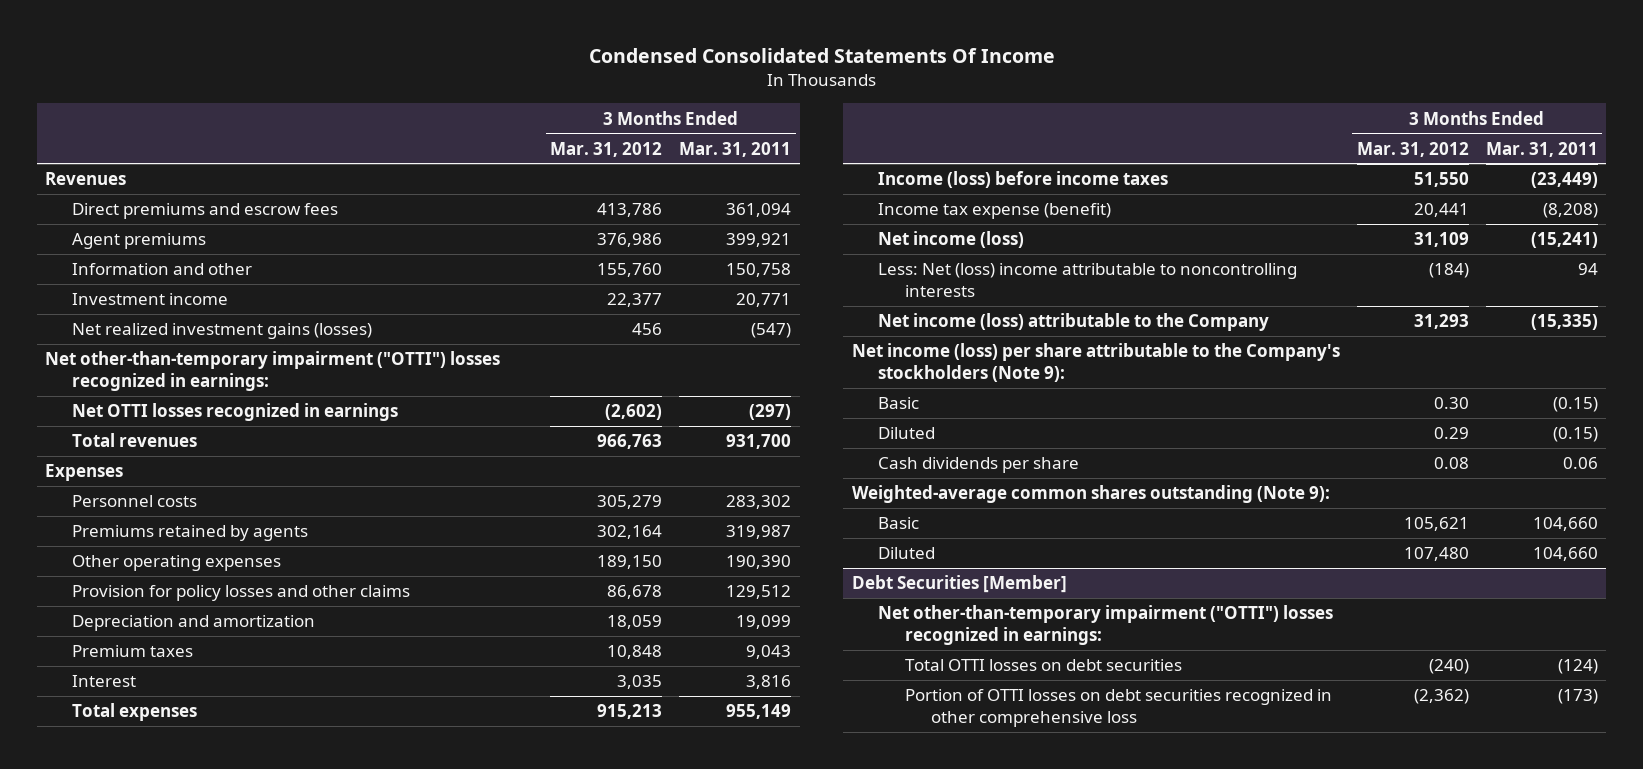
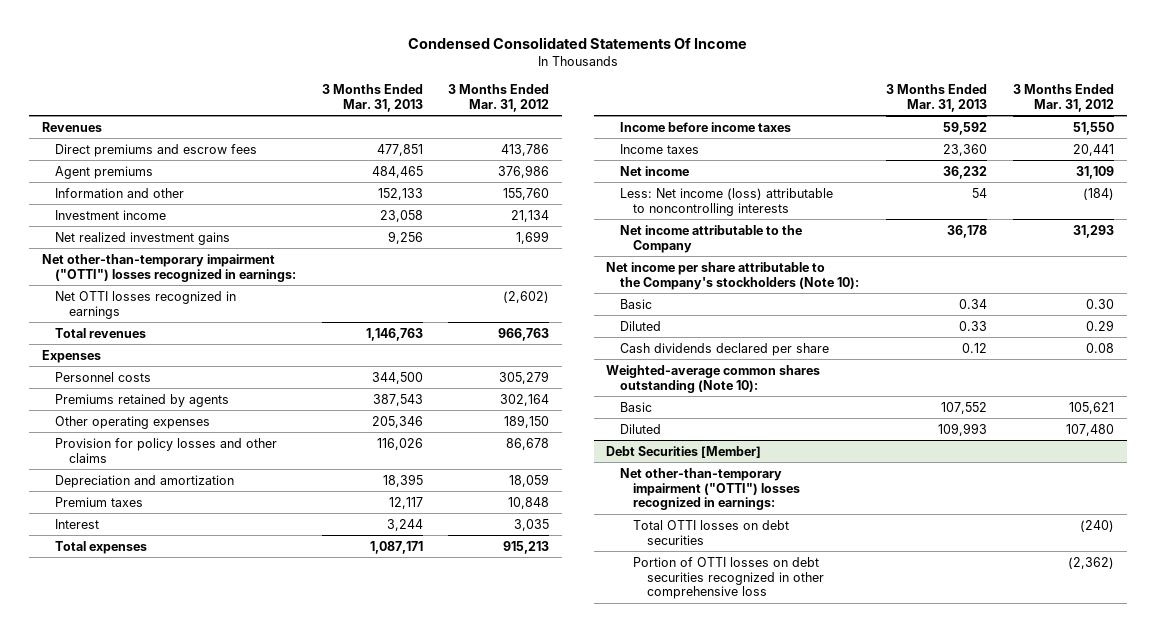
- | 3 Months Ended Mar. 31, 2012 | 3 Months Ended Mar. 31, 2011
+ | 3 Months Ended Mar. 31, 2013 | 3 Months Ended Mar. 31, 2012
- Investment income | 22,377 | 20,771
- Net realized investment gains (losses) | 456 | (547)
+ Investment income | 23,058 | 21,134
+ Net realized investment gains | 9,256 | 1,699
- Income (loss) before income taxes | 51,550 | (23,449)
- Income tax expense (benefit) | 20,441 | (8,208)
- Net income (loss) | 31,109 | (15,241)
- Less: Net (loss) income attributable to noncontrolling interests | (184) | 94
- Net income (loss) attributable to the Company | 31,293 | (15,335)
- Net income (loss) per share attributable to the Company's stockholders (Note 9):
+ Income before income taxes | 59,592 | 51,550
+ Income taxes | 23,360 | 20,441
+ Net income | 36,232 | 31,109
+ Less: Net income (loss) attributable to noncontrolling interests | 54 | (184)
+ Net income attributable to the Company | 36,178 | 31,293
+ Net income per share attributable to the Company's stockholders (Note 10):
- Cash dividends per share | 0.08 | 0.06
- Weighted-average common shares outstanding (Note 9):
+ Cash dividends declared per share | 0.12 | 0.08
+ Weighted-average common shares outstanding (Note 10):

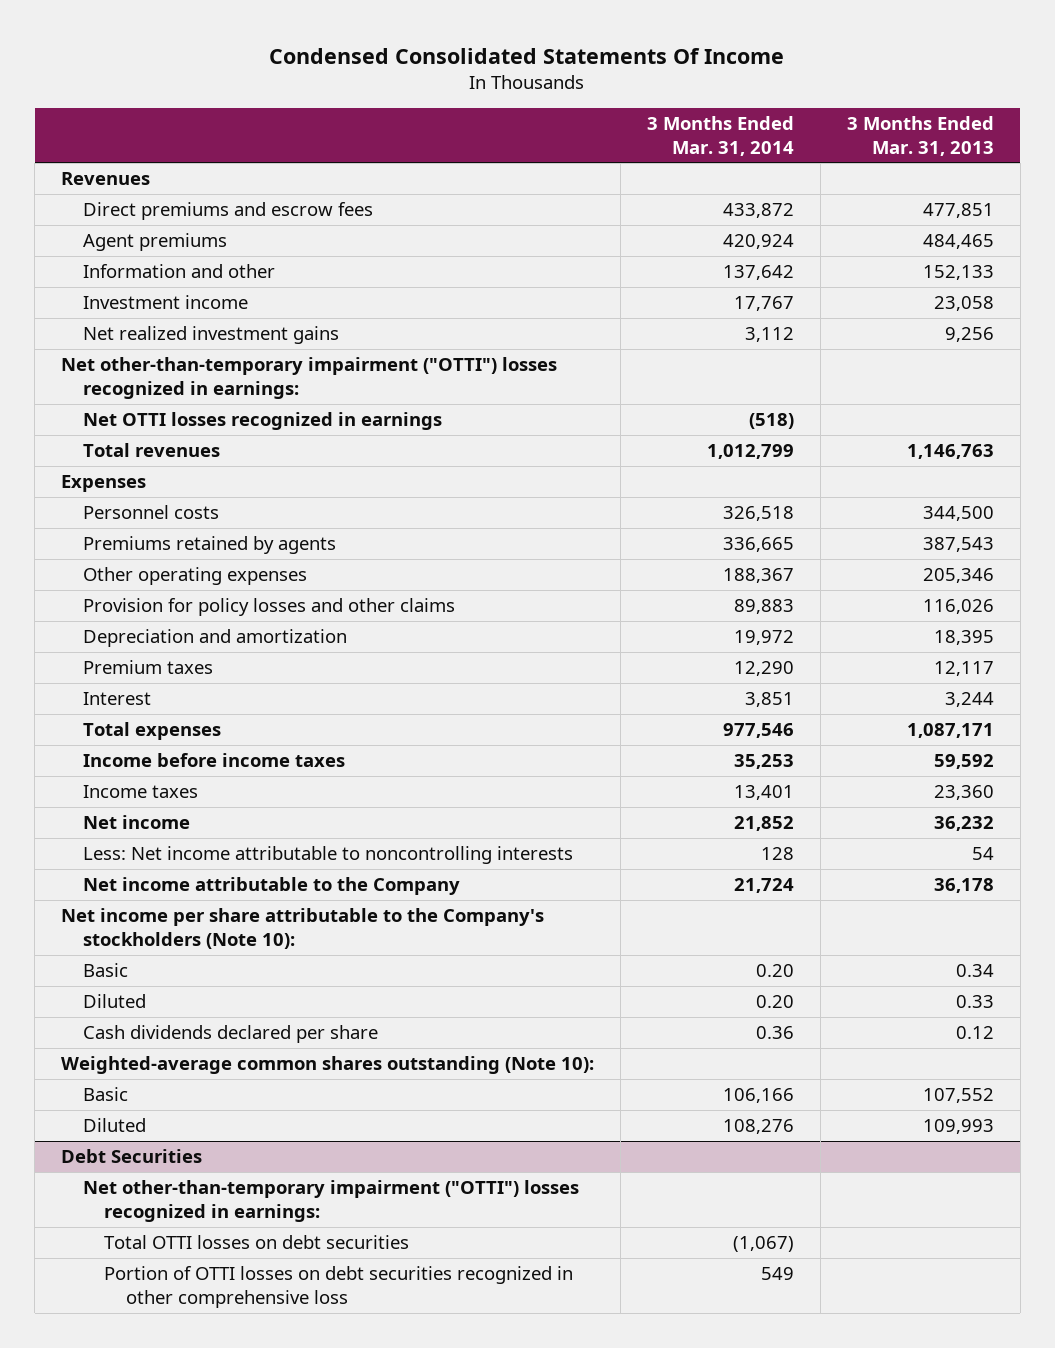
- | 3 Months Ended Mar. 31, 2013 | 3 Months Ended Mar. 31, 2012
+ | 3 Months Ended Mar. 31, 2014 | 3 Months Ended Mar. 31, 2013
- Less: Net income (loss) attributable to noncontrolling interests | 54 | (184)
+ Less: Net income attributable to noncontrolling interests | 128 | 54
- Debt Securities [Member]
+ Debt Securities

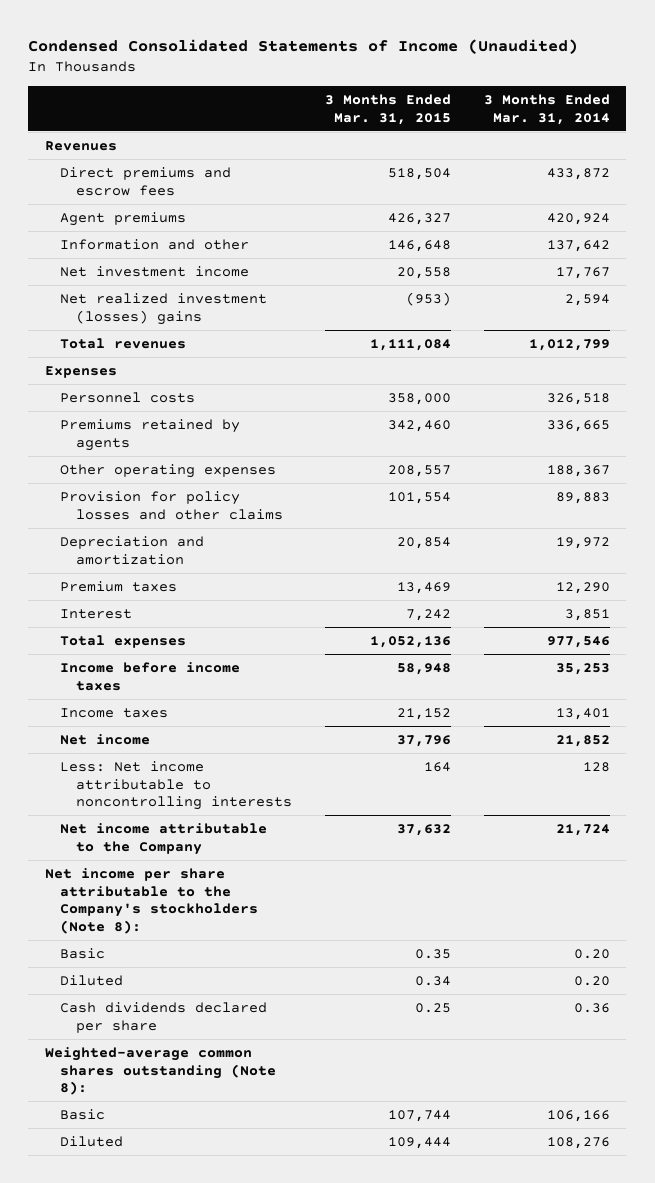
- Condensed Consolidated Statements Of Income
+ Condensed Consolidated Statements of Income (Unaudited)
- | 3 Months Ended Mar. 31, 2014 | 3 Months Ended Mar. 31, 2013
+ | 3 Months Ended Mar. 31, 2015 | 3 Months Ended Mar. 31, 2014
- Investment income | 17,767 | 23,058
- Net realized investment gains | 3,112 | 9,256
- Net other-than-temporary impairment ("OTTI") losses recognized in earnings:
- Net OTTI losses recognized in earnings | (518) |
+ Net investment income | 20,558 | 17,767
+ Net realized investment (losses) gains | (953) | 2,594
- Net income per share attributable to the Company's stockholders (Note 10):
+ Net income per share attributable to the Company's stockholders (Note 8):
- Weighted-average common shares outstanding (Note 10):
+ Weighted-average common shares outstanding (Note 8):
- Debt Securities
- Net other-than-temporary impairment ("OTTI") losses recognized in earnings:
- Total OTTI losses on debt securities | (1,067) |
- Portion of OTTI losses on debt securities recognized in other comprehensive loss | 549 |

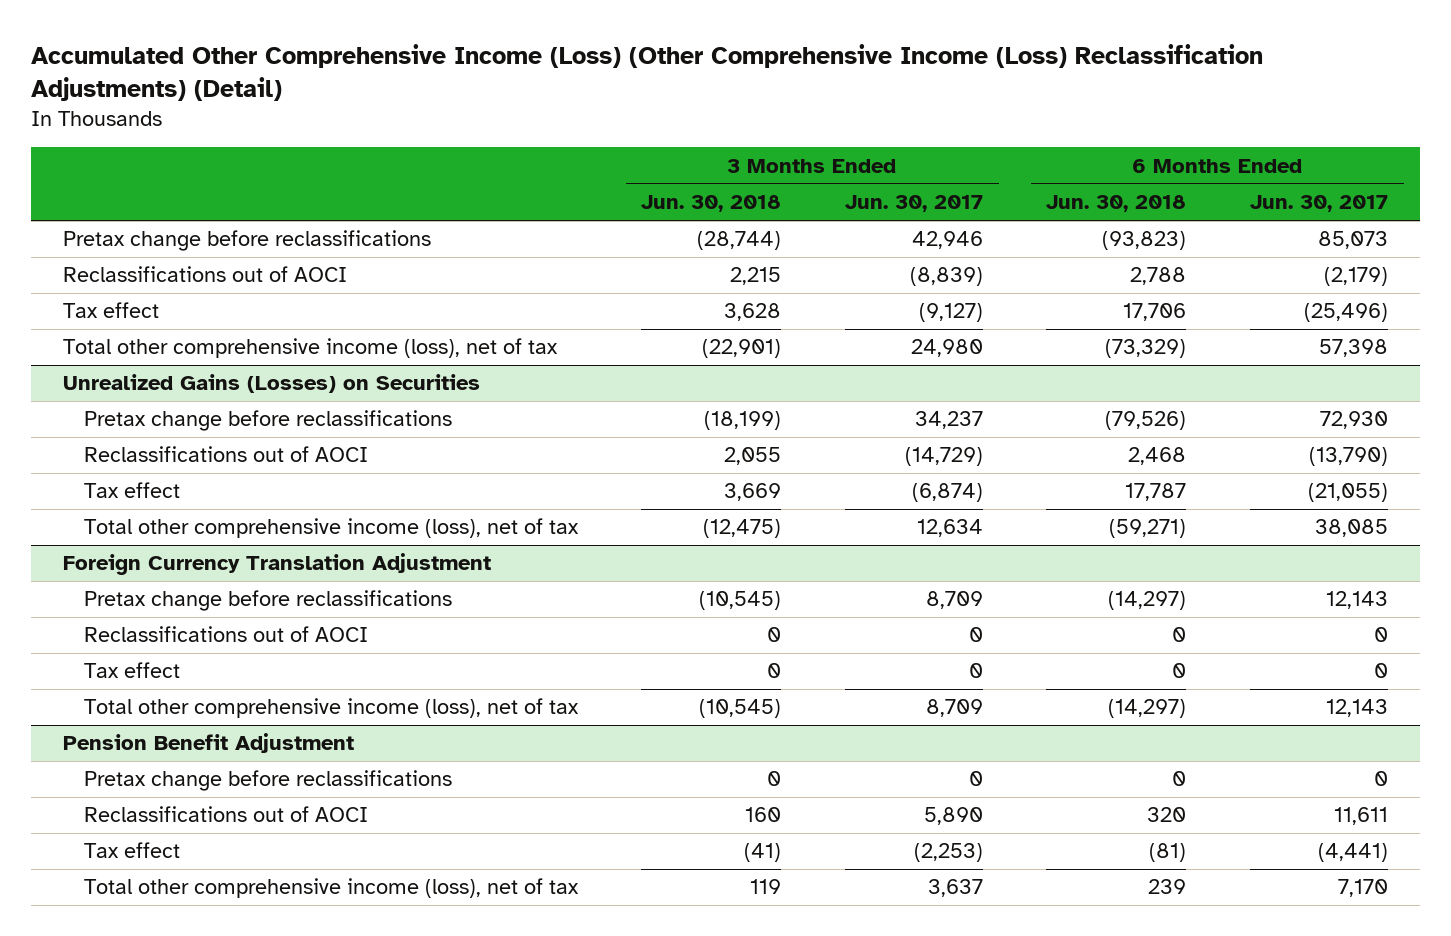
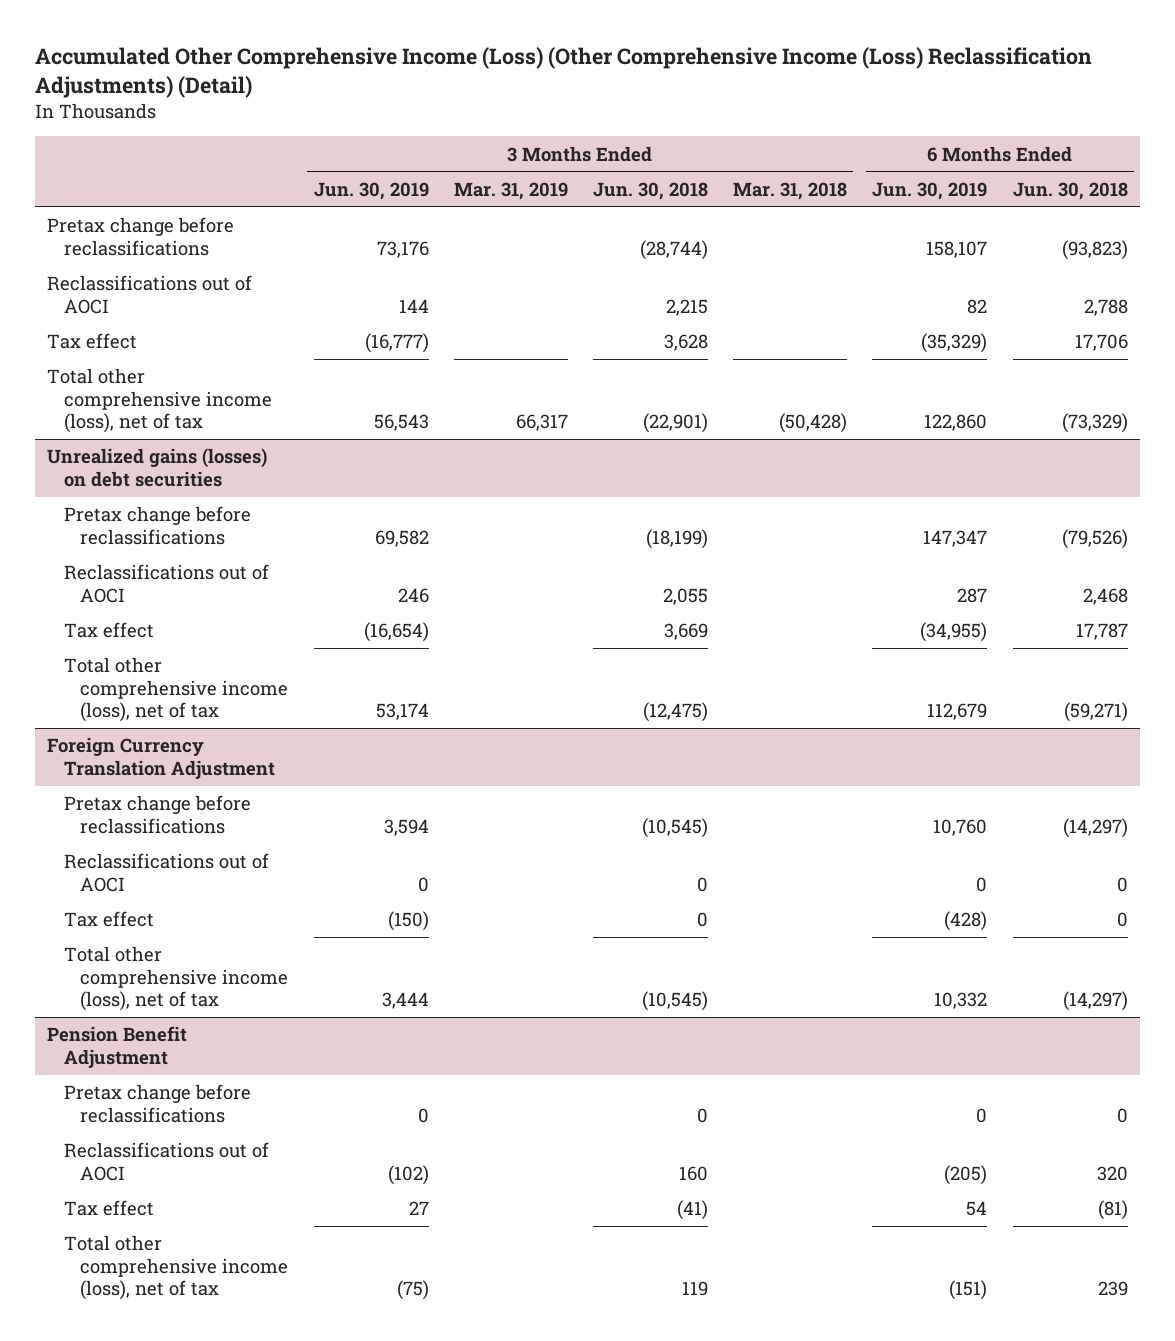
- | 3 Months Ended Jun. 30, 2018 | 3 Months Ended Jun. 30, 2017 | 6 Months Ended Jun. 30, 2018 | 6 Months Ended Jun. 30, 2017
+ | 3 Months Ended Jun. 30, 2019 | 3 Months Ended Mar. 31, 2019 | 3 Months Ended Jun. 30, 2018 | 3 Months Ended Mar. 31, 2018 | 6 Months Ended Jun. 30, 2019 | 6 Months Ended Jun. 30, 2018
- Unrealized Gains (Losses) on Securities
+ Unrealized gains (losses) on debt securities

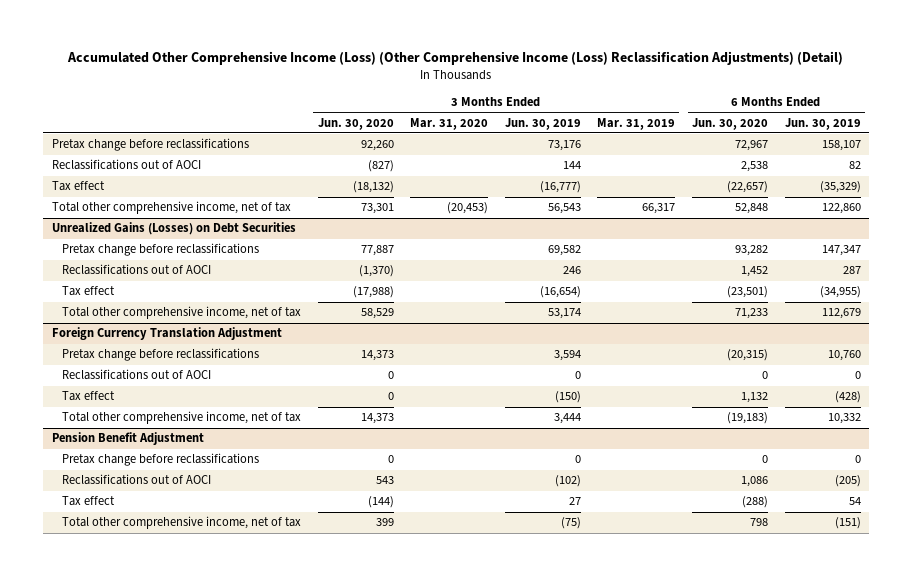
- | 3 Months Ended Jun. 30, 2019 | 3 Months Ended Mar. 31, 2019 | 3 Months Ended Jun. 30, 2018 | 3 Months Ended Mar. 31, 2018 | 6 Months Ended Jun. 30, 2019 | 6 Months Ended Jun. 30, 2018
+ | 3 Months Ended Jun. 30, 2020 | 3 Months Ended Mar. 31, 2020 | 3 Months Ended Jun. 30, 2019 | 3 Months Ended Mar. 31, 2019 | 6 Months Ended Jun. 30, 2020 | 6 Months Ended Jun. 30, 2019
- Total other comprehensive income (loss), net of tax | 56,543 | 66,317 | (22,901) | (50,428) | 122,860 | (73,329)
- Unrealized gains (losses) on debt securities
+ Total other comprehensive income, net of tax | 73,301 | (20,453) | 56,543 | 66,317 | 52,848 | 122,860
+ Unrealized Gains (Losses) on Debt Securities
- Total other comprehensive income (loss), net of tax | 53,174 | | (12,475) | | 112,679 | (59,271)
+ Total other comprehensive income, net of tax | 58,529 | | 53,174 | | 71,233 | 112,679
@ Foreign Currency Translation Adjustment
- Total other comprehensive income (loss), net of tax | 3,444 | | (10,545) | | 10,332 | (14,297)
+ Total other comprehensive income, net of tax | 14,373 | | 3,444 | | (19,183) | 10,332
@ Pension Benefit Adjustment
- Total other comprehensive income (loss), net of tax | (75) | | 119 | | (151) | 239
+ Total other comprehensive income, net of tax | 399 | | (75) | | 798 | (151)

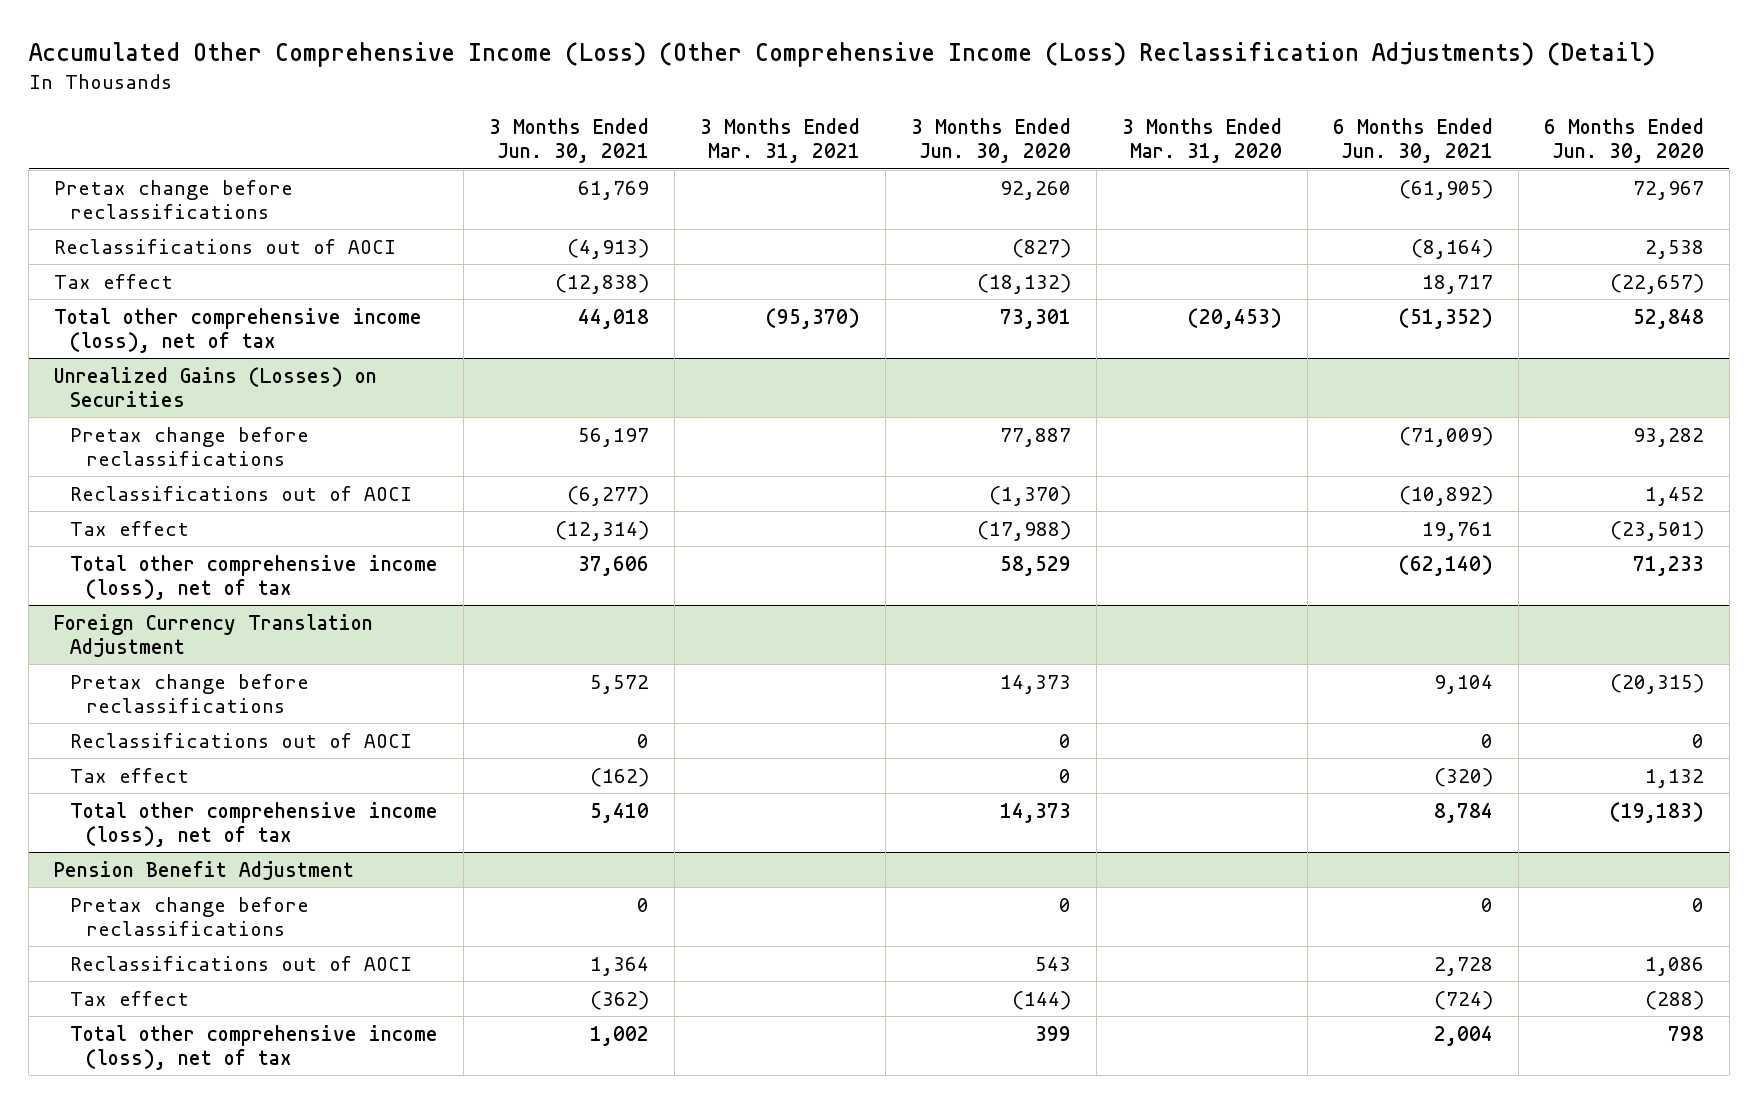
- | 3 Months Ended Jun. 30, 2020 | 3 Months Ended Mar. 31, 2020 | 3 Months Ended Jun. 30, 2019 | 3 Months Ended Mar. 31, 2019 | 6 Months Ended Jun. 30, 2020 | 6 Months Ended Jun. 30, 2019
+ | 3 Months Ended Jun. 30, 2021 | 3 Months Ended Mar. 31, 2021 | 3 Months Ended Jun. 30, 2020 | 3 Months Ended Mar. 31, 2020 | 6 Months Ended Jun. 30, 2021 | 6 Months Ended Jun. 30, 2020
- Total other comprehensive income, net of tax | 73,301 | (20,453) | 56,543 | 66,317 | 52,848 | 122,860
- Unrealized Gains (Losses) on Debt Securities
+ Total other comprehensive income (loss), net of tax | 44,018 | (95,370) | 73,301 | (20,453) | (51,352) | 52,848
+ Unrealized Gains (Losses) on Securities
- Total other comprehensive income, net of tax | 58,529 | | 53,174 | | 71,233 | 112,679
+ Total other comprehensive income (loss), net of tax | 37,606 | | 58,529 | | (62,140) | 71,233
@ Foreign Currency Translation Adjustment
- Total other comprehensive income, net of tax | 14,373 | | 3,444 | | (19,183) | 10,332
+ Total other comprehensive income (loss), net of tax | 5,410 | | 14,373 | | 8,784 | (19,183)
@ Pension Benefit Adjustment
- Total other comprehensive income, net of tax | 399 | | (75) | | 798 | (151)
+ Total other comprehensive income (loss), net of tax | 1,002 | | 399 | | 2,004 | 798

